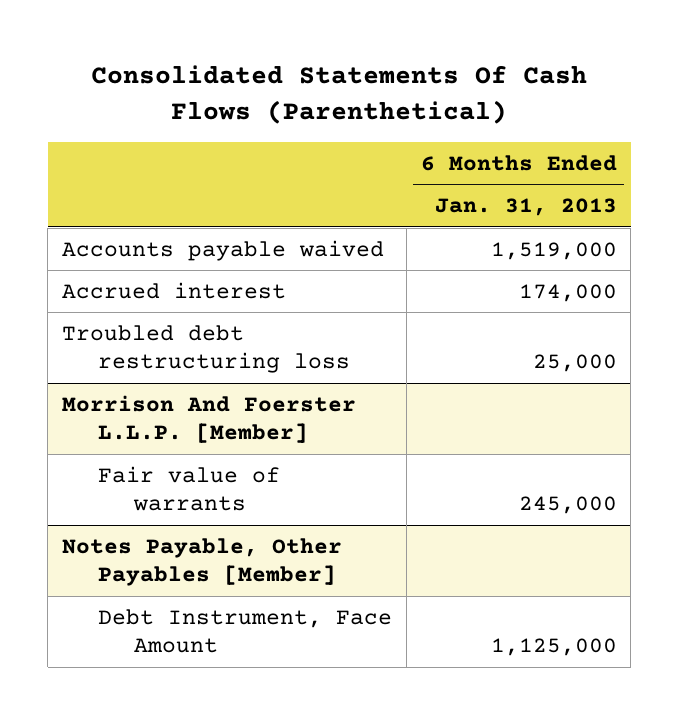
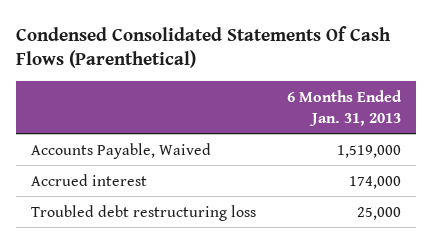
- Consolidated Statements Of Cash Flows (Parenthetical)
+ Condensed Consolidated Statements Of Cash Flows (Parenthetical)
- Accounts payable waived | 1,519,000
+ Accounts Payable, Waived | 1,519,000
- Morrison And Foerster L.L.P. [Member]
- Fair value of warrants | 245,000
- Notes Payable, Other Payables [Member]
- Debt Instrument, Face Amount | 1,125,000

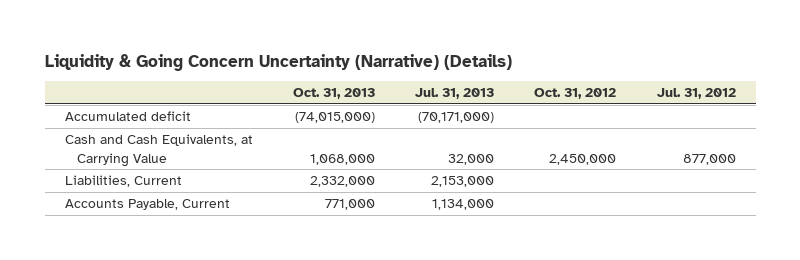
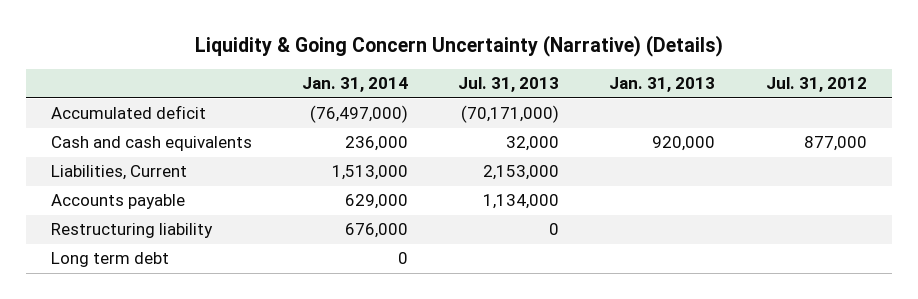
- | Oct. 31, 2013 | Jul. 31, 2013 | Oct. 31, 2012 | Jul. 31, 2012
+ | Jan. 31, 2014 | Jul. 31, 2013 | Jan. 31, 2013 | Jul. 31, 2012
- Cash and Cash Equivalents, at Carrying Value | 1,068,000 | 32,000 | 2,450,000 | 877,000
+ Cash and cash equivalents | 236,000 | 32,000 | 920,000 | 877,000
- Accounts Payable, Current | 771,000 | 1,134,000 | |
+ Accounts payable | 629,000 | 1,134,000 | |
+ Restructuring liability | 676,000 | 0 | |
+ Long term debt | 0 | | |

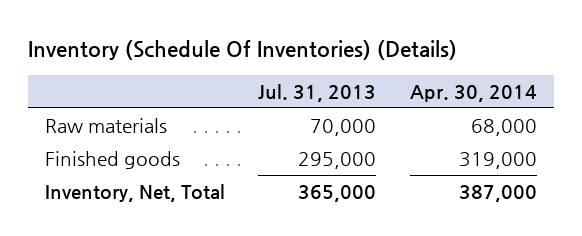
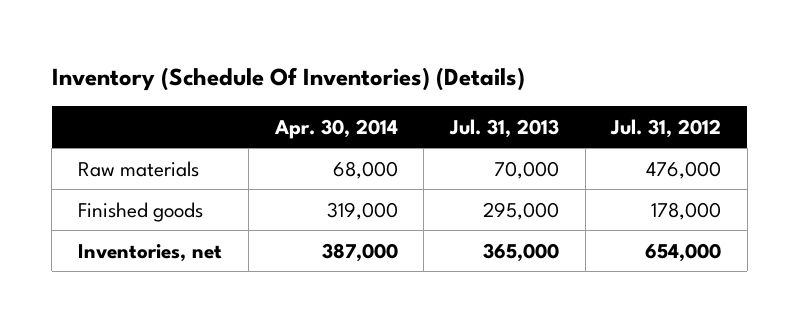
- | Jul. 31, 2013 | Apr. 30, 2014
+ | Apr. 30, 2014 | Jul. 31, 2013 | Jul. 31, 2012
- Inventory, Net, Total | 365,000 | 387,000
+ Inventories, net | 387,000 | 365,000 | 654,000

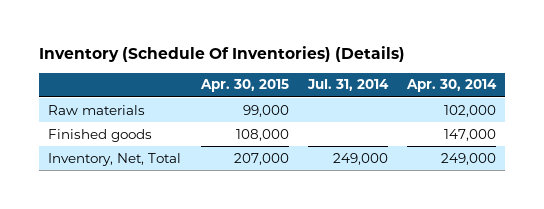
- | Apr. 30, 2014 | Jul. 31, 2013 | Jul. 31, 2012
+ | Apr. 30, 2015 | Jul. 31, 2014 | Apr. 30, 2014
- Raw materials | 68,000 | 70,000 | 476,000
- Finished goods | 319,000 | 295,000 | 178,000
- Inventories, net | 387,000 | 365,000 | 654,000
+ Raw materials | 99,000 | | 102,000
+ Finished goods | 108,000 | | 147,000
+ Inventory, Net, Total | 207,000 | 249,000 | 249,000

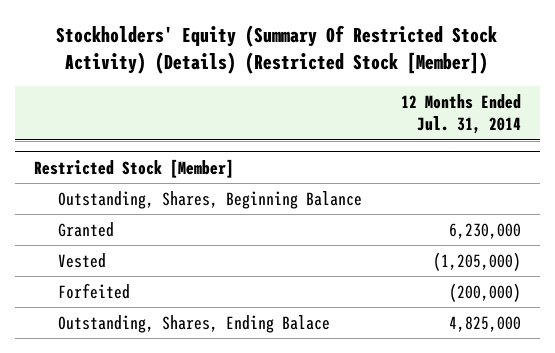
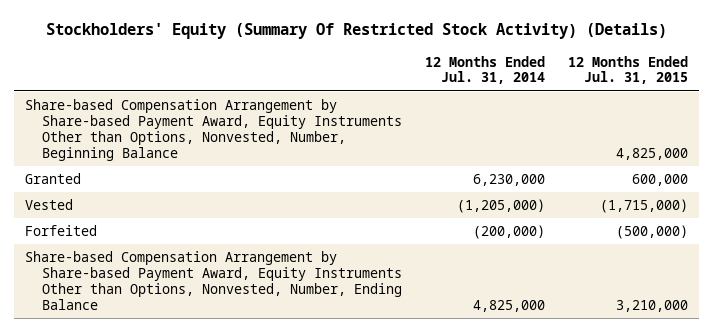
- Stockholders' Equity (Summary Of Restricted Stock Activity) (Details) (Restricted Stock [Member])
+ Stockholders' Equity (Summary Of Restricted Stock Activity) (Details)
- | 12 Months Ended Jul. 31, 2014
+ | 12 Months Ended Jul. 31, 2014 | 12 Months Ended Jul. 31, 2015
- Restricted Stock [Member]
- Outstanding, Shares, Beginning Balance
+ Share-based Compensation Arrangement by Share-based Payment Award, Equity Instruments Other than Options, Nonvested, Number, Beginning Balance | | 4,825,000
- Outstanding, Shares, Ending Balace | 4,825,000
+ Share-based Compensation Arrangement by Share-based Payment Award, Equity Instruments Other than Options, Nonvested, Number, Ending Balance | 4,825,000 | 3,210,000

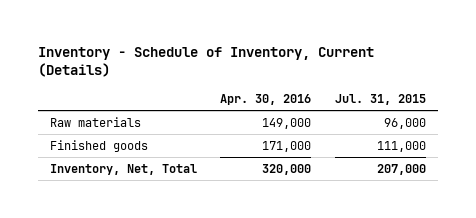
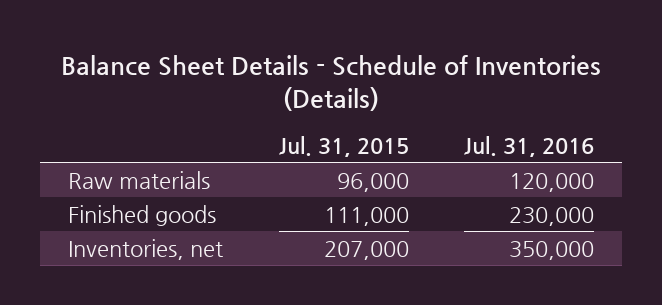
- Inventory - Schedule of Inventory, Current (Details)
+ Balance Sheet Details - Schedule of Inventories (Details)
- | Apr. 30, 2016 | Jul. 31, 2015
+ | Jul. 31, 2015 | Jul. 31, 2016
- Inventory, Net, Total | 320,000 | 207,000
+ Inventories, net | 207,000 | 350,000

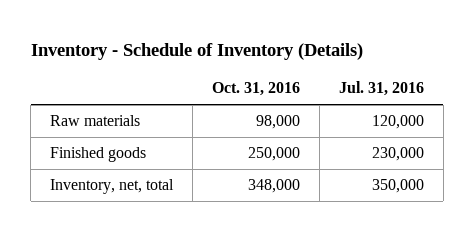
- Balance Sheet Details - Schedule of Inventories (Details)
+ Inventory - Schedule of Inventory (Details)
- | Jul. 31, 2015 | Jul. 31, 2016
+ | Oct. 31, 2016 | Jul. 31, 2016
- Inventories, net | 207,000 | 350,000
+ Inventory, net, total | 348,000 | 350,000

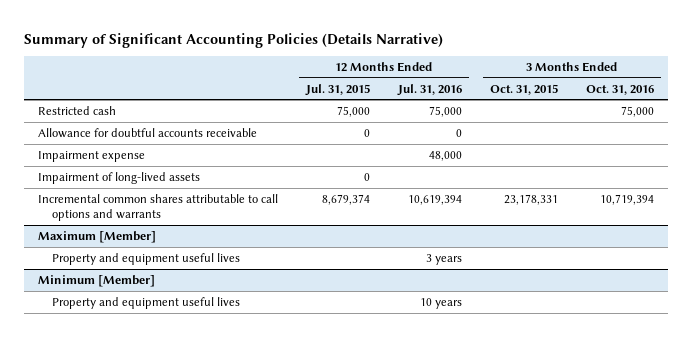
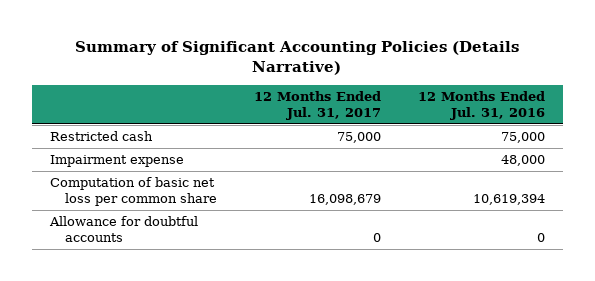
- | 12 Months Ended Jul. 31, 2015 | 12 Months Ended Jul. 31, 2016 | 3 Months Ended Oct. 31, 2015 | 3 Months Ended Oct. 31, 2016
+ | 12 Months Ended Jul. 31, 2017 | 12 Months Ended Jul. 31, 2016
- Allowance for doubtful accounts receivable | 0 | 0 | |
- Impairment of long-lived assets | 0 | | |
- Incremental common shares attributable to call options and warrants | 8,679,374 | 10,619,394 | 23,178,331 | 10,719,394
- Maximum [Member]
- Property and equipment useful lives | | 3 years | |
- Minimum [Member]
- Property and equipment useful lives | | 10 years | |
+ Computation of basic net loss per common share | 16,098,679 | 10,619,394
+ Allowance for doubtful accounts | 0 | 0

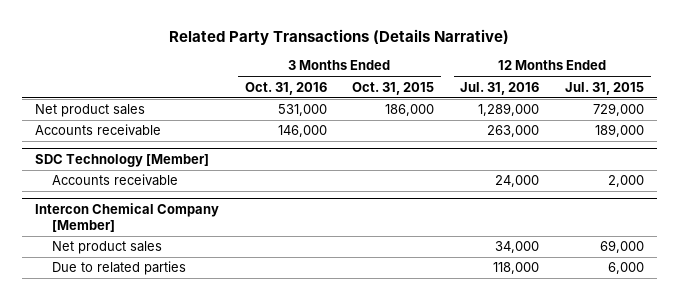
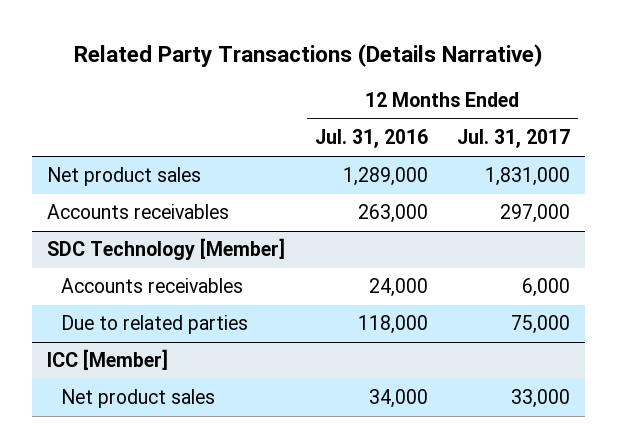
- | 3 Months Ended Oct. 31, 2016 | 3 Months Ended Oct. 31, 2015 | 12 Months Ended Jul. 31, 2016 | 12 Months Ended Jul. 31, 2015
+ | 12 Months Ended Jul. 31, 2016 | 12 Months Ended Jul. 31, 2017
- Accounts receivable | 146,000 | | 263,000 | 189,000
+ Accounts receivables | 263,000 | 297,000
@ SDC Technology [Member]
- Accounts receivable | | | 24,000 | 2,000
- Intercon Chemical Company [Member]
- Net product sales | | | 34,000 | 69,000
@ SDC Technology [Member]
+ Accounts receivables | 24,000 | 6,000
+ ICC [Member]
+ Net product sales | 34,000 | 33,000

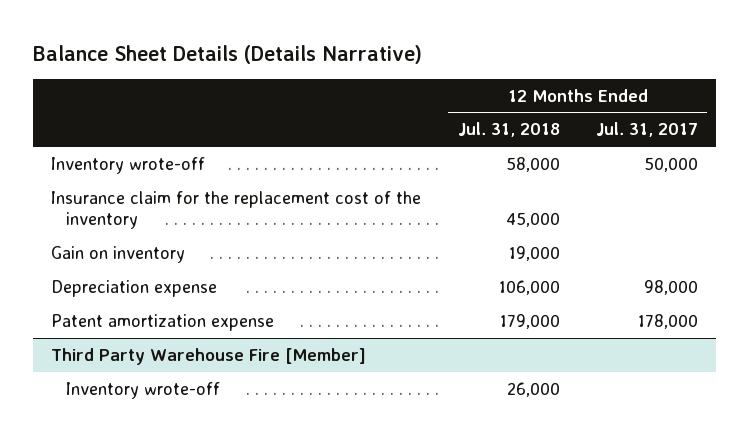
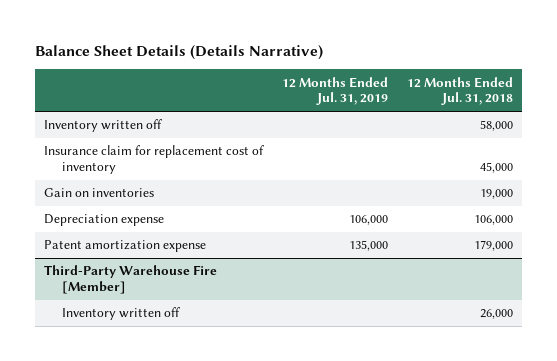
- | 12 Months Ended Jul. 31, 2018 | 12 Months Ended Jul. 31, 2017
+ | 12 Months Ended Jul. 31, 2019 | 12 Months Ended Jul. 31, 2018
- Inventory wrote-off | 58,000 | 50,000
- Insurance claim for the replacement cost of the inventory | 45,000 |
- Gain on inventory | 19,000 |
+ Inventory written off | | 58,000
+ Insurance claim for replacement cost of inventory | | 45,000
+ Gain on inventories | | 19,000
- Third Party Warehouse Fire [Member]
- Inventory wrote-off | 26,000 |
+ Third-Party Warehouse Fire [Member]
+ Inventory written off | | 26,000

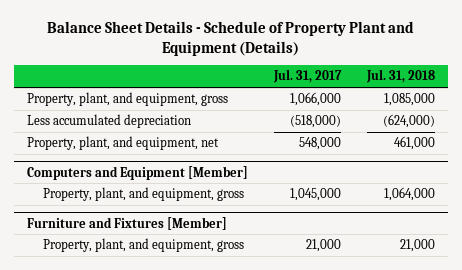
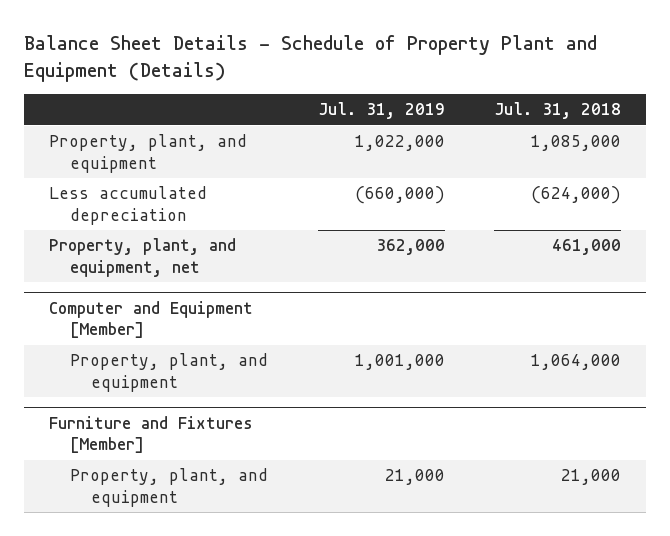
- | Jul. 31, 2017 | Jul. 31, 2018
+ | Jul. 31, 2019 | Jul. 31, 2018
- Property, plant, and equipment, gross | 1,066,000 | 1,085,000
+ Property, plant, and equipment | 1,022,000 | 1,085,000
- Computers and Equipment [Member]
- Property, plant, and equipment, gross | 1,045,000 | 1,064,000
+ Computer and Equipment [Member]
+ Property, plant, and equipment | 1,001,000 | 1,064,000
@ Furniture and Fixtures [Member]
- Property, plant, and equipment, gross | 21,000 | 21,000
+ Property, plant, and equipment | 21,000 | 21,000

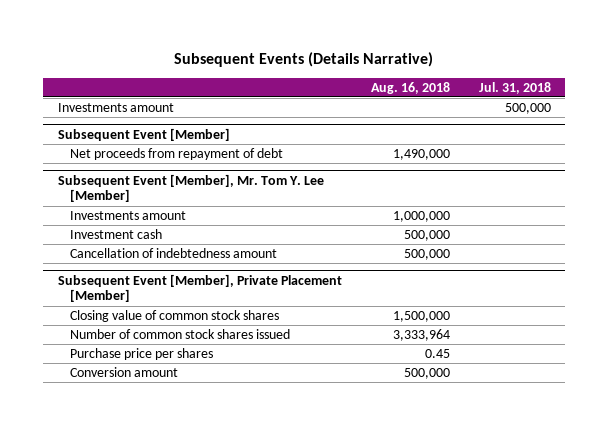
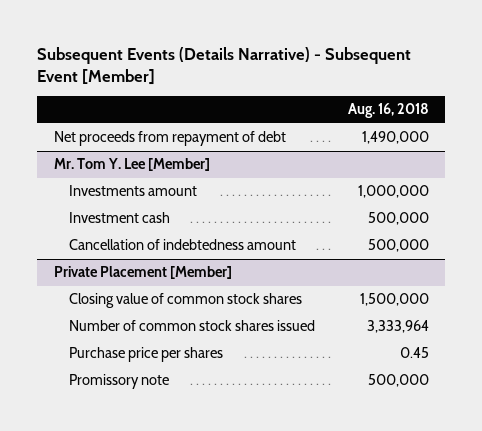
- Subsequent Events (Details Narrative)
+ Subsequent Events (Details Narrative) - Subsequent Event [Member]
- | Aug. 16, 2018 | Jul. 31, 2018
+ | Aug. 16, 2018
- Investments amount | | 500,000
- Subsequent Event [Member]
- Subsequent Event [Member], Mr. Tom Y. Lee [Member]
+ Mr. Tom Y. Lee [Member]
- Subsequent Event [Member], Private Placement [Member]
+ Private Placement [Member]
- Conversion amount | 500,000 |
+ Promissory note | 500,000

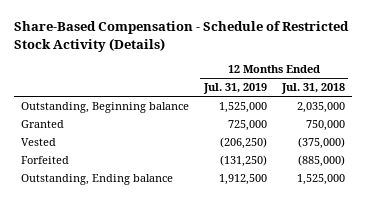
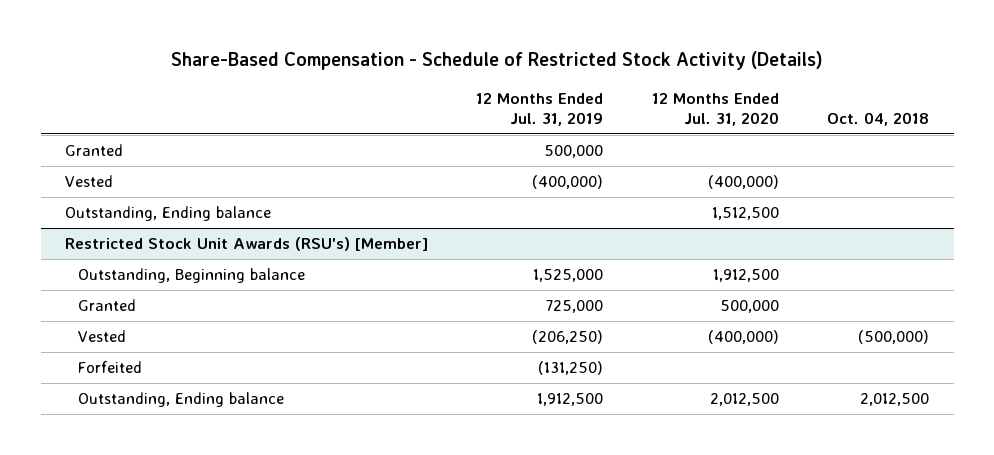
- | 12 Months Ended Jul. 31, 2019 | 12 Months Ended Jul. 31, 2018
+ | 12 Months Ended Jul. 31, 2019 | 12 Months Ended Jul. 31, 2020 | Oct. 04, 2018
+ Granted | 500,000 | |
+ Vested | (400,000) | (400,000) |
+ Outstanding, Ending balance | | 1,512,500 |
+ Restricted Stock Unit Awards (RSU's) [Member]

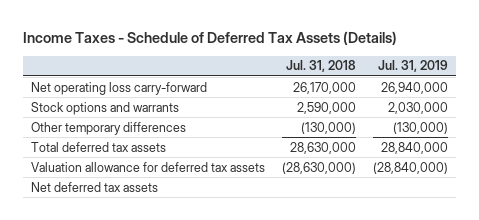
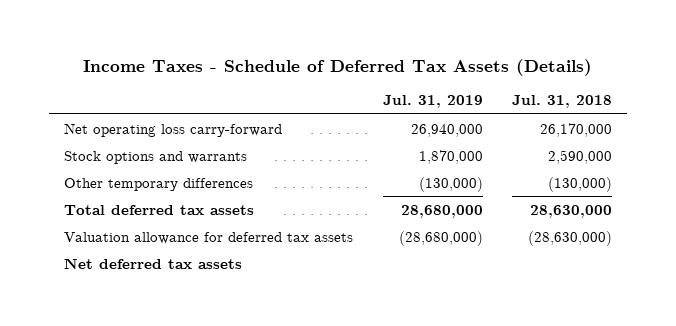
- | Jul. 31, 2018 | Jul. 31, 2019
+ | Jul. 31, 2019 | Jul. 31, 2018
- Stock options and warrants | 2,590,000 | 2,030,000
+ Stock options and warrants | 1,870,000 | 2,590,000
- Total deferred tax assets | 28,630,000 | 28,840,000
- Valuation allowance for deferred tax assets | (28,630,000) | (28,840,000)
+ Total deferred tax assets | 28,680,000 | 28,630,000
+ Valuation allowance for deferred tax assets | (28,680,000) | (28,630,000)

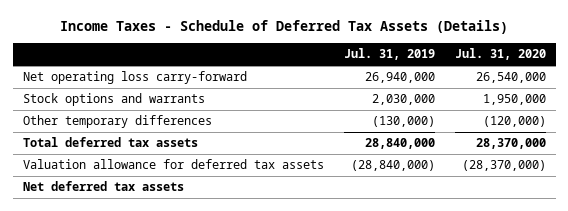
- | Jul. 31, 2019 | Jul. 31, 2018
+ | Jul. 31, 2019 | Jul. 31, 2020
- Stock options and warrants | 1,870,000 | 2,590,000
+ Stock options and warrants | 2,030,000 | 1,950,000
- Total deferred tax assets | 28,680,000 | 28,630,000
- Valuation allowance for deferred tax assets | (28,680,000) | (28,630,000)
+ Total deferred tax assets | 28,840,000 | 28,370,000
+ Valuation allowance for deferred tax assets | (28,840,000) | (28,370,000)

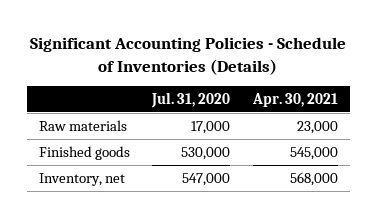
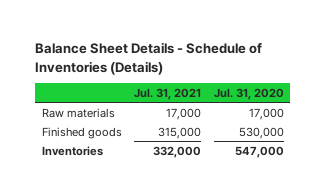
- Significant Accounting Policies - Schedule of Inventories (Details)
+ Balance Sheet Details - Schedule of Inventories (Details)
- | Jul. 31, 2020 | Apr. 30, 2021
+ | Jul. 31, 2021 | Jul. 31, 2020
- Inventory, net | 547,000 | 568,000
+ Inventories | 332,000 | 547,000

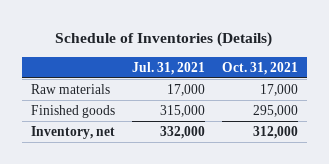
- Balance Sheet Details - Schedule of Inventories (Details)
+ Schedule of Inventories (Details)
- | Jul. 31, 2021 | Jul. 31, 2020
+ | Jul. 31, 2021 | Oct. 31, 2021
- Inventories | 332,000 | 547,000
+ Inventory, net | 332,000 | 312,000

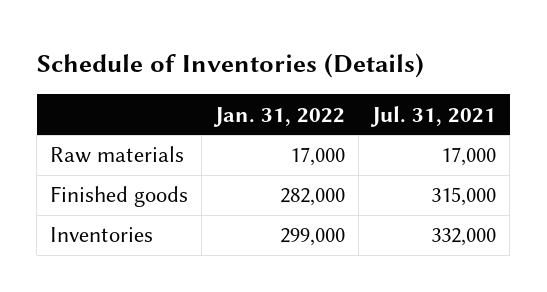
- | Jul. 31, 2021 | Oct. 31, 2021
+ | Jan. 31, 2022 | Jul. 31, 2021
- Inventory, net | 332,000 | 312,000
+ Inventories | 299,000 | 332,000

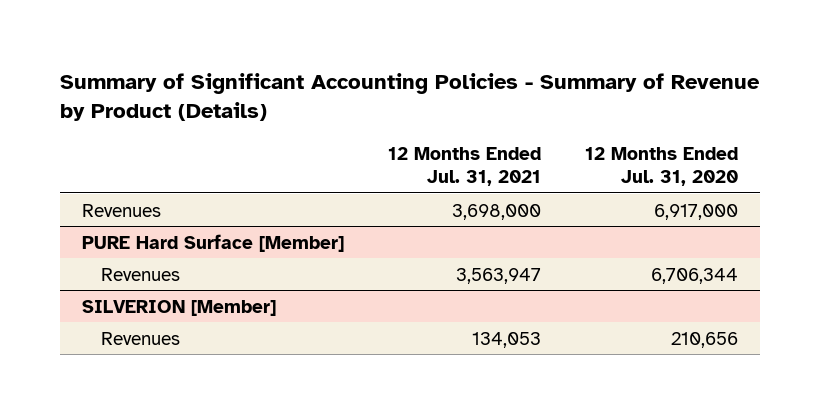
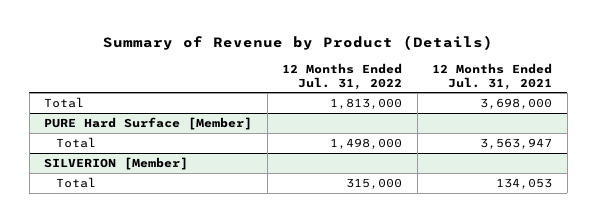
- Summary of Significant Accounting Policies - Summary of Revenue by Product (Details)
+ Summary of Revenue by Product (Details)
- | 12 Months Ended Jul. 31, 2021 | 12 Months Ended Jul. 31, 2020
+ | 12 Months Ended Jul. 31, 2022 | 12 Months Ended Jul. 31, 2021
- Revenues | 3,698,000 | 6,917,000
+ Total | 1,813,000 | 3,698,000
@ PURE Hard Surface [Member]
- Revenues | 3,563,947 | 6,706,344
+ Total | 1,498,000 | 3,563,947
@ SILVERION [Member]
- Revenues | 134,053 | 210,656
+ Total | 315,000 | 134,053

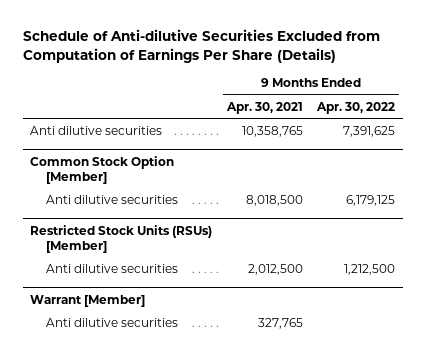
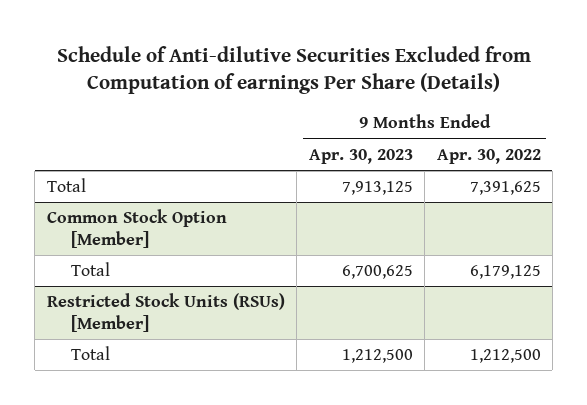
- Schedule of Anti-dilutive Securities Excluded from Computation of Earnings Per Share (Details)
+ Schedule of Anti-dilutive Securities Excluded from Computation of earnings Per Share (Details)
- | 9 Months Ended Apr. 30, 2021 | 9 Months Ended Apr. 30, 2022
+ | 9 Months Ended Apr. 30, 2023 | 9 Months Ended Apr. 30, 2022
- Anti dilutive securities | 10,358,765 | 7,391,625
+ Total | 7,913,125 | 7,391,625
@ Common Stock Option [Member]
- Anti dilutive securities | 8,018,500 | 6,179,125
+ Total | 6,700,625 | 6,179,125
@ Restricted Stock Units (RSUs) [Member]
- Anti dilutive securities | 2,012,500 | 1,212,500
- Warrant [Member]
- Anti dilutive securities | 327,765 |
@ Restricted Stock Units (RSUs) [Member]
+ Total | 1,212,500 | 1,212,500

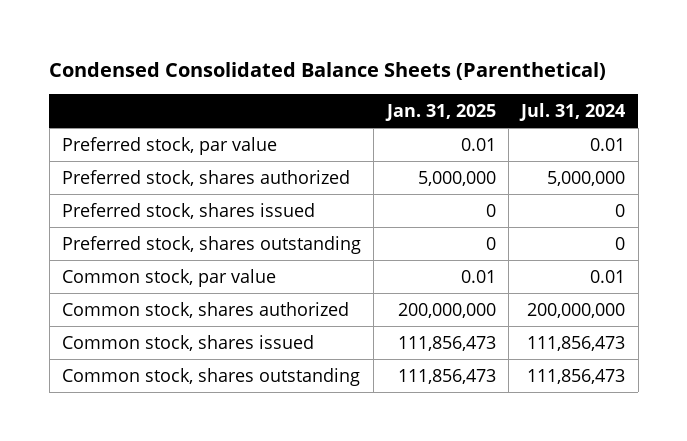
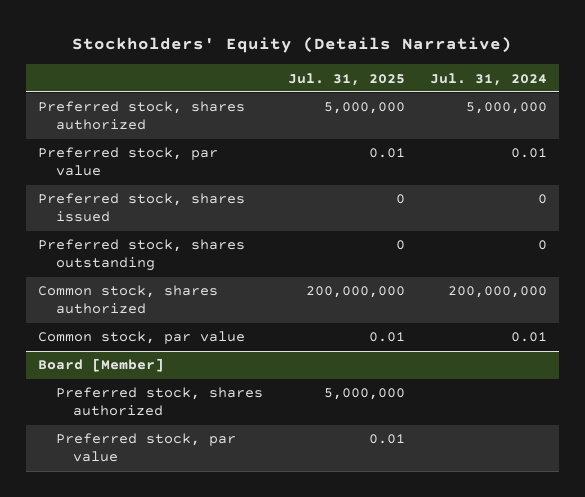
- Condensed Consolidated Balance Sheets (Parenthetical)
+ Stockholders' Equity (Details Narrative)
- | Jan. 31, 2025 | Jul. 31, 2024
+ | Jul. 31, 2025 | Jul. 31, 2024
moved down: Preferred stock, par value | 0.01 | 0.01
- Common stock, shares issued | 111,856,473 | 111,856,473
- Common stock, shares outstanding | 111,856,473 | 111,856,473
moved down: Common stock, par value | 0.01 | 0.01
+ Board [Member]
+ Preferred stock, shares authorized | 5,000,000 |
+ Preferred stock, par value | 0.01 |

